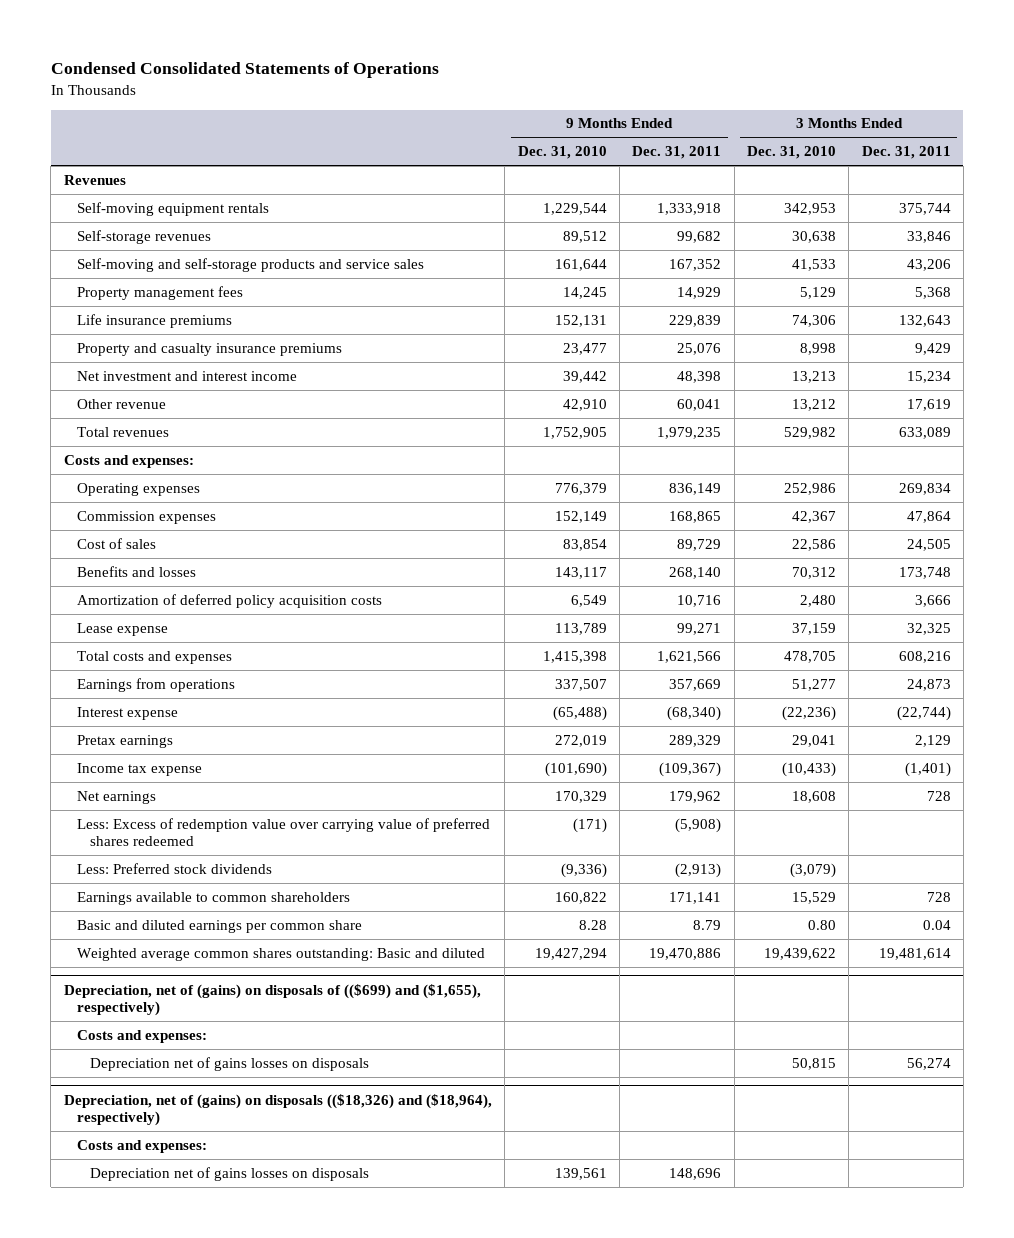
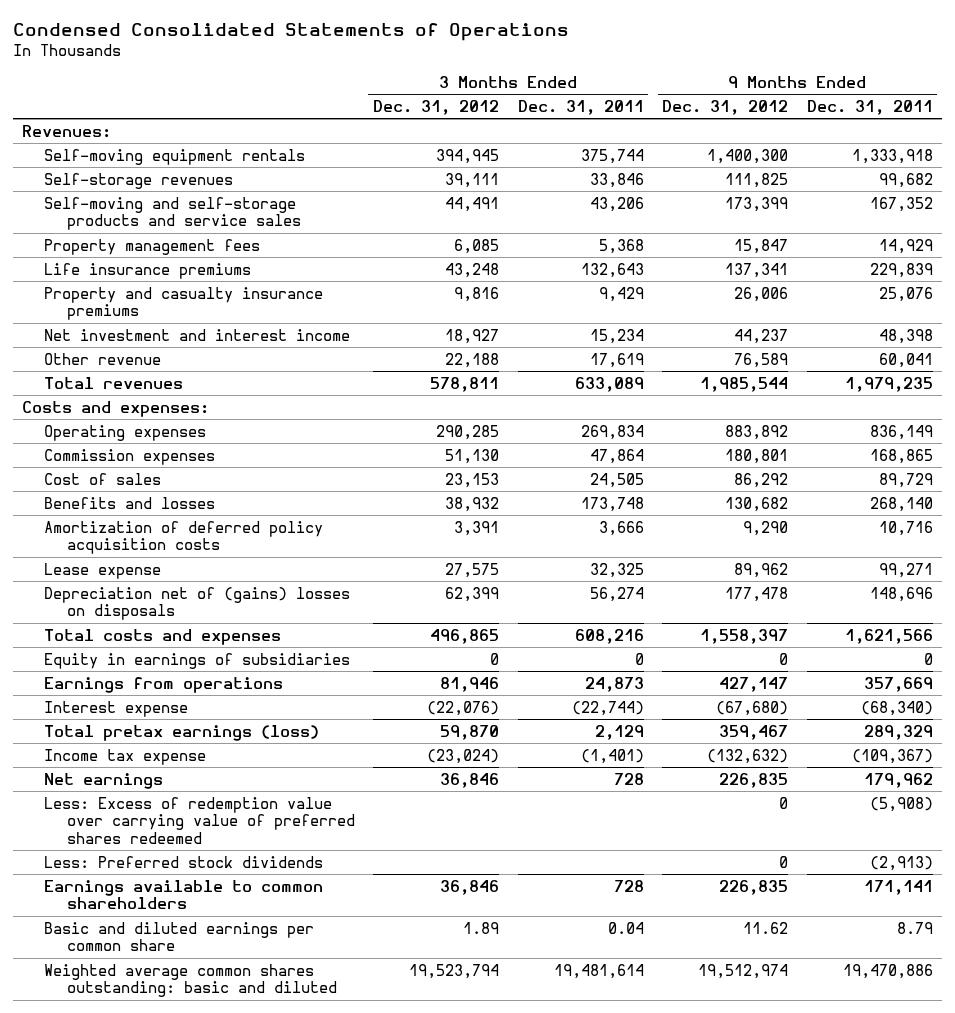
- | 9 Months Ended Dec. 31, 2010 | 9 Months Ended Dec. 31, 2011 | 3 Months Ended Dec. 31, 2010 | 3 Months Ended Dec. 31, 2011
+ | 3 Months Ended Dec. 31, 2012 | 3 Months Ended Dec. 31, 2011 | 9 Months Ended Dec. 31, 2012 | 9 Months Ended Dec. 31, 2011
- Revenues
+ Revenues:
+ Depreciation net of (gains) losses on disposals | 62,399 | 56,274 | 177,478 | 148,696
+ Equity in earnings of subsidiaries | 0 | 0 | 0 | 0
- Pretax earnings | 272,019 | 289,329 | 29,041 | 2,129
+ Total pretax earnings (loss) | 59,870 | 2,129 | 359,467 | 289,329
- Weighted average common shares outstanding: Basic and diluted | 19,427,294 | 19,470,886 | 19,439,622 | 19,481,614
- Depreciation, net of (gains) on disposals of (($699) and ($1,655), respectively)
- Costs and expenses:
- Depreciation net of gains losses on disposals | | | 50,815 | 56,274
- Depreciation, net of (gains) on disposals (($18,326) and ($18,964), respectively)
- Costs and expenses:
- Depreciation net of gains losses on disposals | 139,561 | 148,696 | |
+ Weighted average common shares outstanding: basic and diluted | 19,523,794 | 19,481,614 | 19,512,974 | 19,470,886

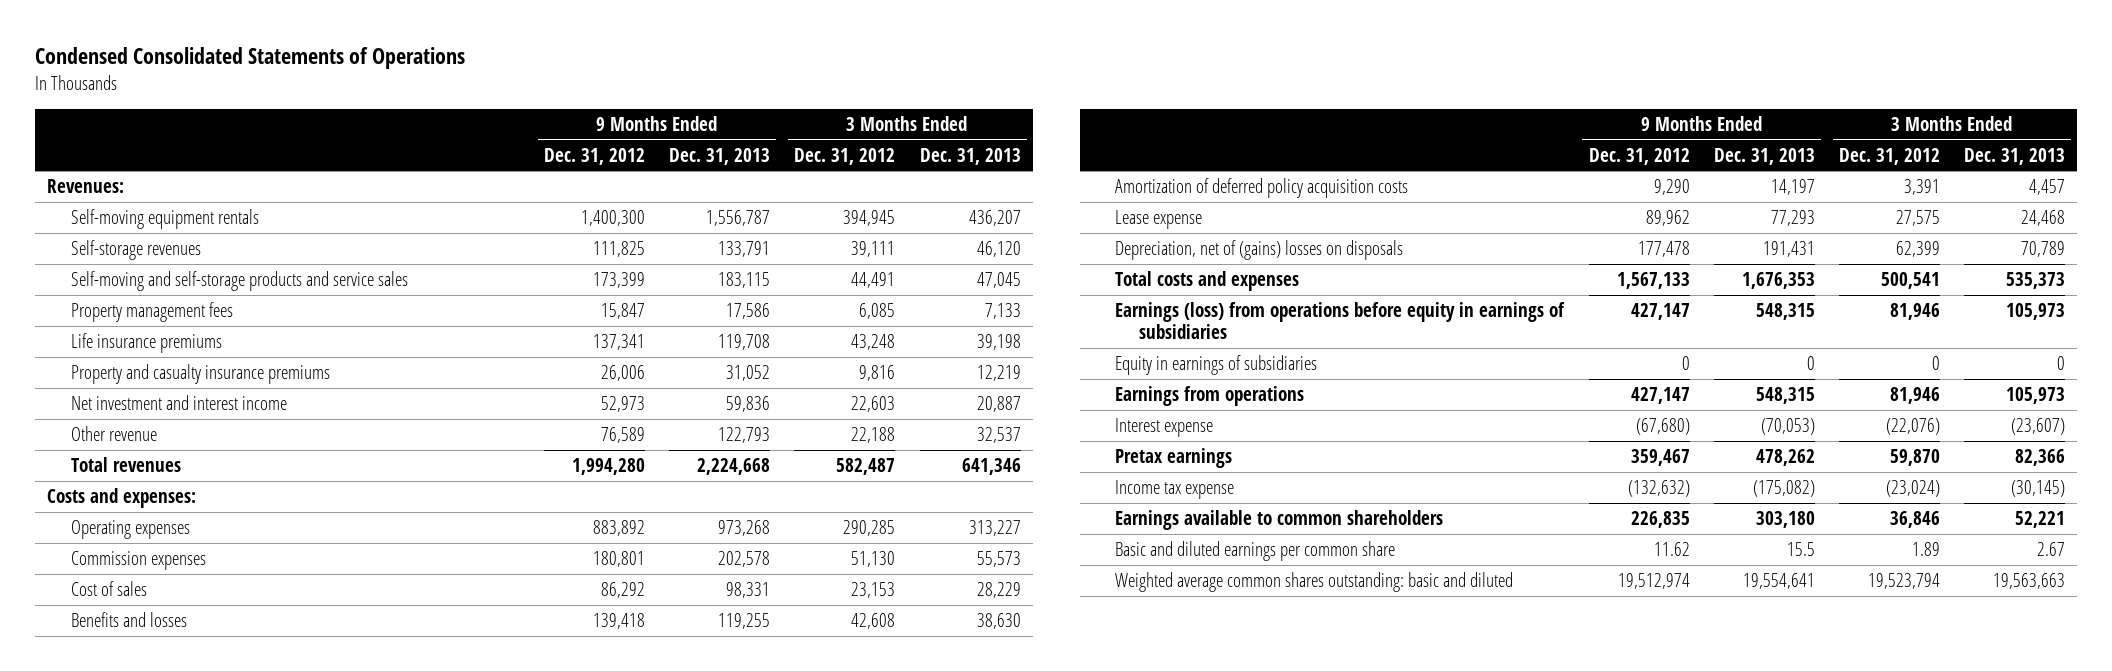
- | 3 Months Ended Dec. 31, 2012 | 3 Months Ended Dec. 31, 2011 | 9 Months Ended Dec. 31, 2012 | 9 Months Ended Dec. 31, 2011
+ | 9 Months Ended Dec. 31, 2012 | 9 Months Ended Dec. 31, 2013 | 3 Months Ended Dec. 31, 2012 | 3 Months Ended Dec. 31, 2013
- Net investment and interest income | 18,927 | 15,234 | 44,237 | 48,398
+ Net investment and interest income | 52,973 | 59,836 | 22,603 | 20,887
- Total revenues | 578,811 | 633,089 | 1,985,544 | 1,979,235
+ Total revenues | 1,994,280 | 2,224,668 | 582,487 | 641,346
- Benefits and losses | 38,932 | 173,748 | 130,682 | 268,140
+ Benefits and losses | 139,418 | 119,255 | 42,608 | 38,630
- Depreciation net of (gains) losses on disposals | 62,399 | 56,274 | 177,478 | 148,696
- Total costs and expenses | 496,865 | 608,216 | 1,558,397 | 1,621,566
+ Depreciation, net of (gains) losses on disposals | 177,478 | 191,431 | 62,399 | 70,789
+ Total costs and expenses | 1,567,133 | 1,676,353 | 500,541 | 535,373
+ Earnings (loss) from operations before equity in earnings of subsidiaries | 427,147 | 548,315 | 81,946 | 105,973
- Total pretax earnings (loss) | 59,870 | 2,129 | 359,467 | 289,329
+ Pretax earnings | 359,467 | 478,262 | 59,870 | 82,366
- Net earnings | 36,846 | 728 | 226,835 | 179,962
- Less: Excess of redemption value over carrying value of preferred shares redeemed | | | 0 | (5,908)
- Less: Preferred stock dividends | | | 0 | (2,913)

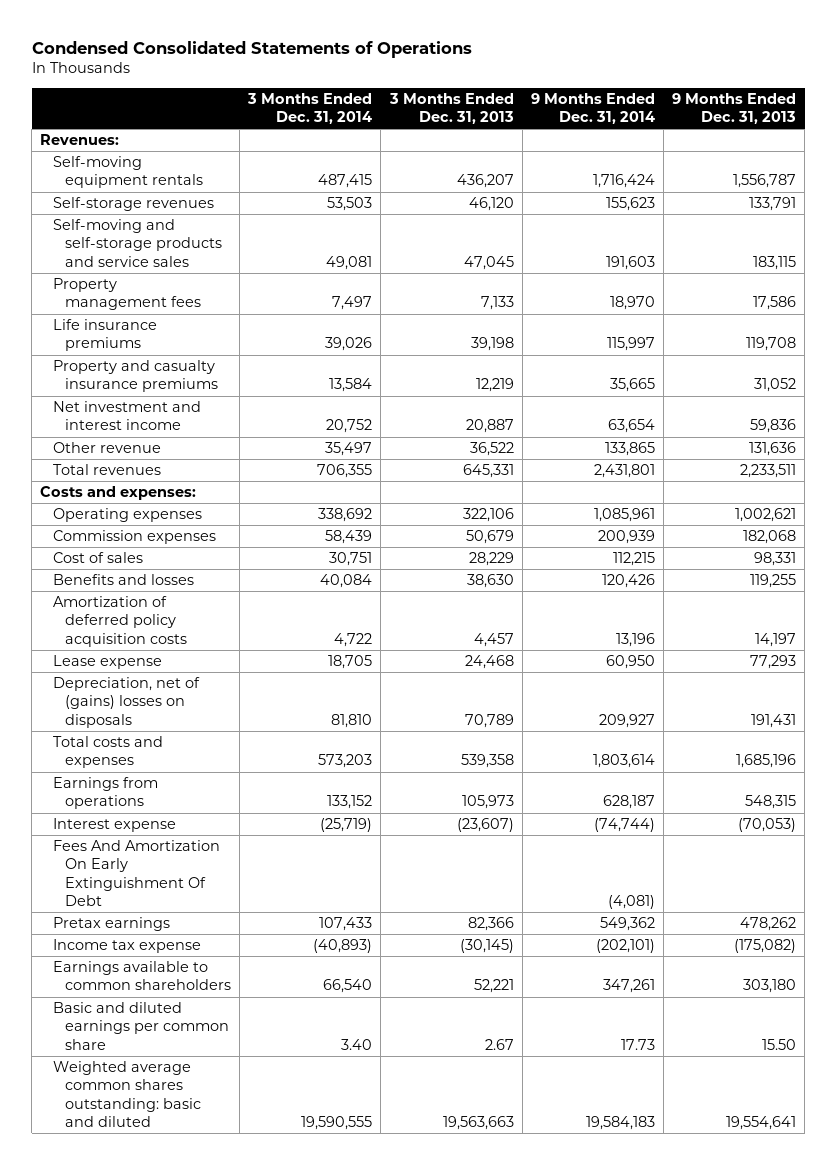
- | 9 Months Ended Dec. 31, 2012 | 9 Months Ended Dec. 31, 2013 | 3 Months Ended Dec. 31, 2012 | 3 Months Ended Dec. 31, 2013
+ | 3 Months Ended Dec. 31, 2014 | 3 Months Ended Dec. 31, 2013 | 9 Months Ended Dec. 31, 2014 | 9 Months Ended Dec. 31, 2013
- Other revenue | 76,589 | 122,793 | 22,188 | 32,537
- Total revenues | 1,994,280 | 2,224,668 | 582,487 | 641,346
+ Other revenue | 35,497 | 36,522 | 133,865 | 131,636
+ Total revenues | 706,355 | 645,331 | 2,431,801 | 2,233,511
- Operating expenses | 883,892 | 973,268 | 290,285 | 313,227
- Commission expenses | 180,801 | 202,578 | 51,130 | 55,573
+ Operating expenses | 338,692 | 322,106 | 1,085,961 | 1,002,621
+ Commission expenses | 58,439 | 50,679 | 200,939 | 182,068
- Total costs and expenses | 1,567,133 | 1,676,353 | 500,541 | 535,373
- Earnings (loss) from operations before equity in earnings of subsidiaries | 427,147 | 548,315 | 81,946 | 105,973
- Equity in earnings of subsidiaries | 0 | 0 | 0 | 0
+ Total costs and expenses | 573,203 | 539,358 | 1,803,614 | 1,685,196
+ Fees And Amortization On Early Extinguishment Of Debt | | | (4,081) |
- Basic and diluted earnings per common share | 11.62 | 15.5 | 1.89 | 2.67
+ Basic and diluted earnings per common share | 3.40 | 2.67 | 17.73 | 15.50

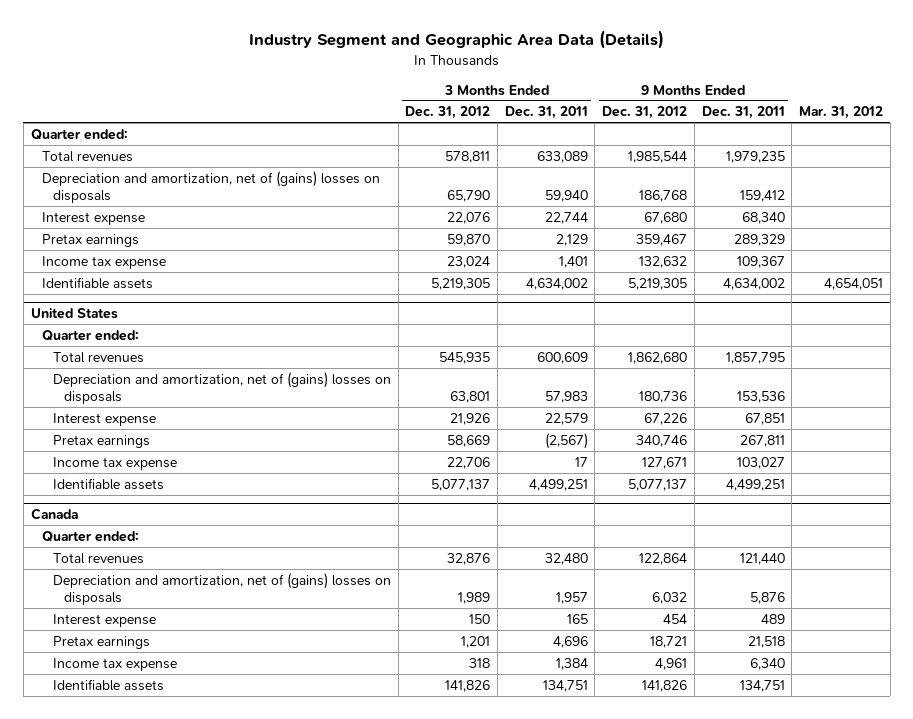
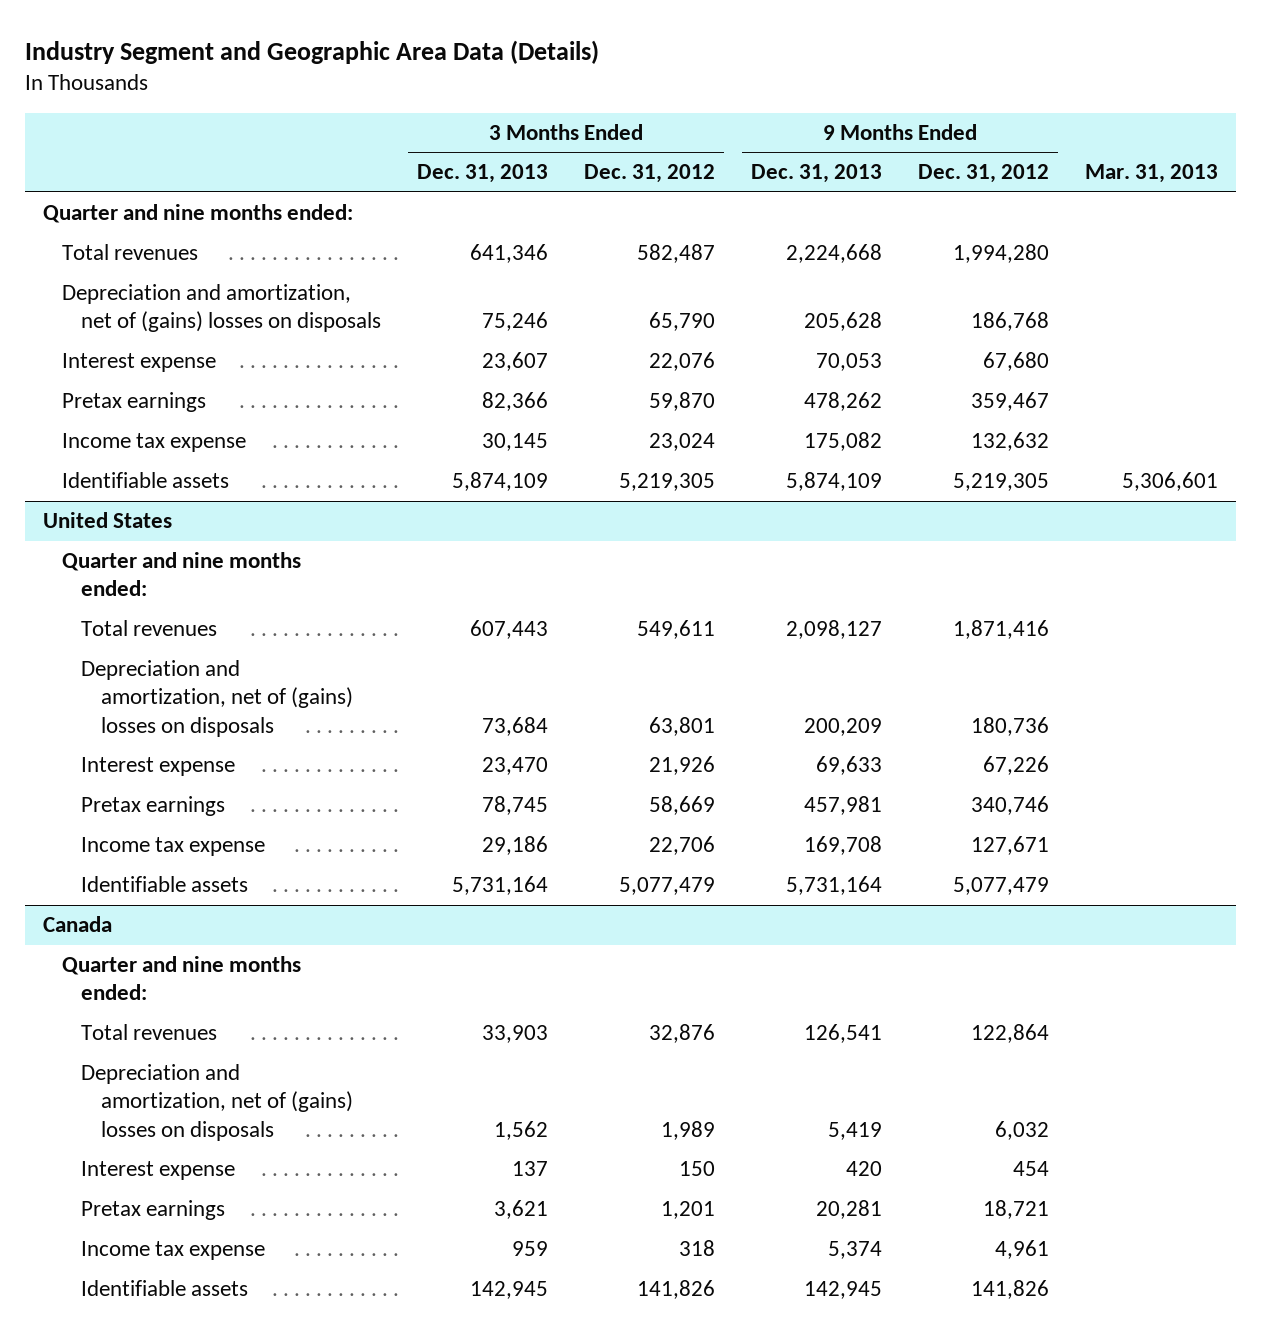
- | 3 Months Ended Dec. 31, 2012 | 3 Months Ended Dec. 31, 2011 | 9 Months Ended Dec. 31, 2012 | 9 Months Ended Dec. 31, 2011 | Mar. 31, 2012
+ | 3 Months Ended Dec. 31, 2013 | 3 Months Ended Dec. 31, 2012 | 9 Months Ended Dec. 31, 2013 | 9 Months Ended Dec. 31, 2012 | Mar. 31, 2013
- Quarter ended:
- Total revenues | 578,811 | 633,089 | 1,985,544 | 1,979,235 |
+ Quarter and nine months ended:
+ Total revenues | 641,346 | 582,487 | 2,224,668 | 1,994,280 |
@ United States
- Quarter ended:
- Total revenues | 545,935 | 600,609 | 1,862,680 | 1,857,795 |
+ Quarter and nine months ended:
+ Total revenues | 607,443 | 549,611 | 2,098,127 | 1,871,416 |
- Identifiable assets | 5,077,137 | 4,499,251 | 5,077,137 | 4,499,251 |
+ Identifiable assets | 5,731,164 | 5,077,479 | 5,731,164 | 5,077,479 |
@ Canada
- Quarter ended:
+ Quarter and nine months ended:

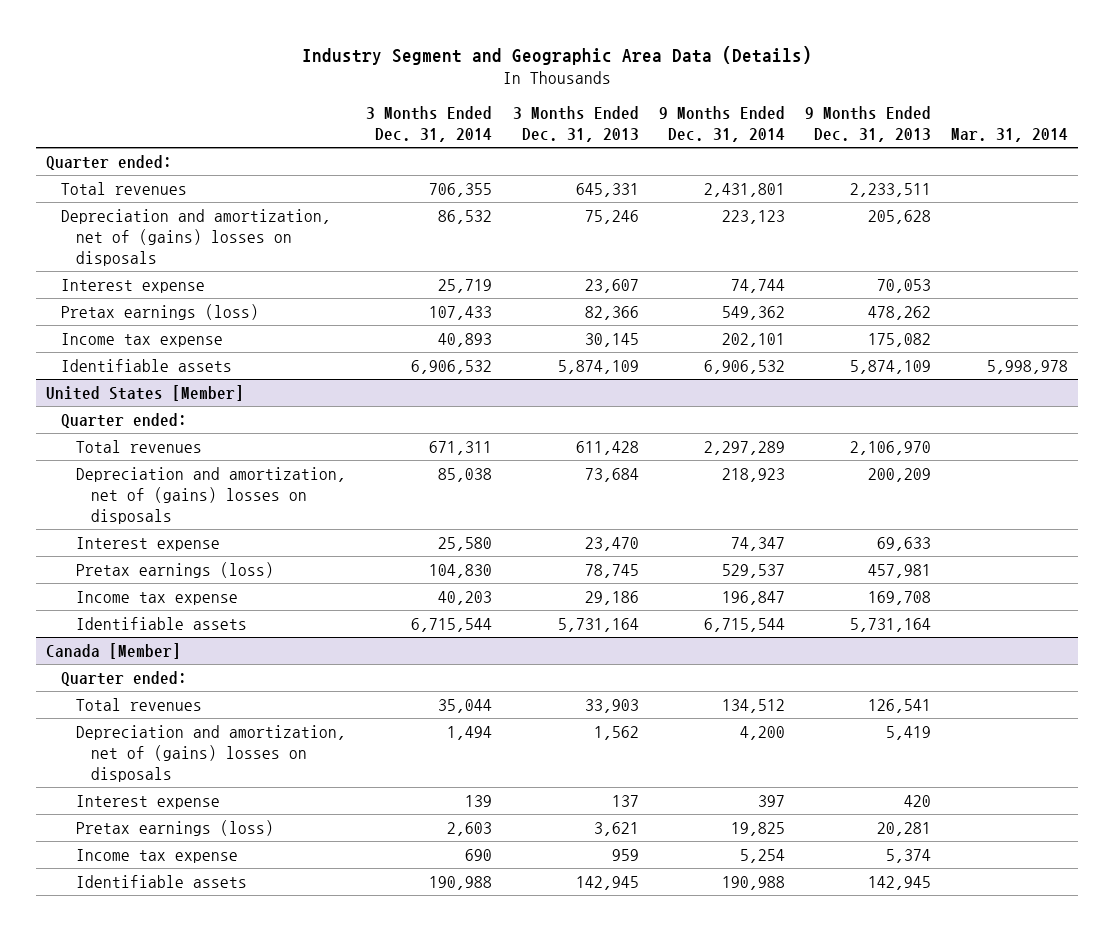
- | 3 Months Ended Dec. 31, 2013 | 3 Months Ended Dec. 31, 2012 | 9 Months Ended Dec. 31, 2013 | 9 Months Ended Dec. 31, 2012 | Mar. 31, 2013
+ | 3 Months Ended Dec. 31, 2014 | 3 Months Ended Dec. 31, 2013 | 9 Months Ended Dec. 31, 2014 | 9 Months Ended Dec. 31, 2013 | Mar. 31, 2014
- Quarter and nine months ended:
- Total revenues | 641,346 | 582,487 | 2,224,668 | 1,994,280 |
+ Quarter ended:
+ Total revenues | 706,355 | 645,331 | 2,431,801 | 2,233,511 |
- Pretax earnings | 82,366 | 59,870 | 478,262 | 359,467 |
+ Pretax earnings (loss) | 107,433 | 82,366 | 549,362 | 478,262 |
- United States
- Quarter and nine months ended:
- Total revenues | 607,443 | 549,611 | 2,098,127 | 1,871,416 |
+ United States [Member]
+ Quarter ended:
+ Total revenues | 671,311 | 611,428 | 2,297,289 | 2,106,970 |
- Pretax earnings | 78,745 | 58,669 | 457,981 | 340,746 |
+ Pretax earnings (loss) | 104,830 | 78,745 | 529,537 | 457,981 |
- Canada
- Quarter and nine months ended:
+ Canada [Member]
+ Quarter ended:
- Pretax earnings | 3,621 | 1,201 | 20,281 | 18,721 |
+ Pretax earnings (loss) | 2,603 | 3,621 | 19,825 | 20,281 |

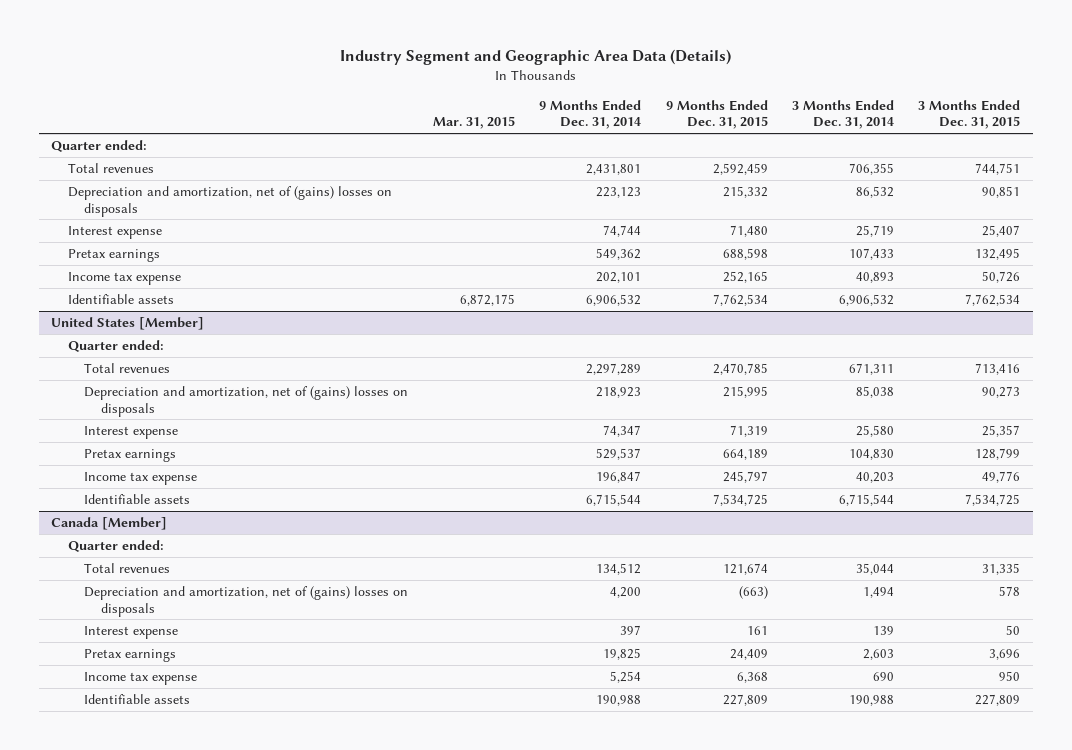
- | 3 Months Ended Dec. 31, 2014 | 3 Months Ended Dec. 31, 2013 | 9 Months Ended Dec. 31, 2014 | 9 Months Ended Dec. 31, 2013 | Mar. 31, 2014
+ | Mar. 31, 2015 | 9 Months Ended Dec. 31, 2014 | 9 Months Ended Dec. 31, 2015 | 3 Months Ended Dec. 31, 2014 | 3 Months Ended Dec. 31, 2015
- Pretax earnings (loss) | 107,433 | 82,366 | 549,362 | 478,262 |
+ Pretax earnings | | 549,362 | 688,598 | 107,433 | 132,495
@ United States [Member]
- Pretax earnings (loss) | 104,830 | 78,745 | 529,537 | 457,981 |
+ Pretax earnings | | 529,537 | 664,189 | 104,830 | 128,799
@ Canada [Member]
- Pretax earnings (loss) | 2,603 | 3,621 | 19,825 | 20,281 |
+ Pretax earnings | | 19,825 | 24,409 | 2,603 | 3,696

